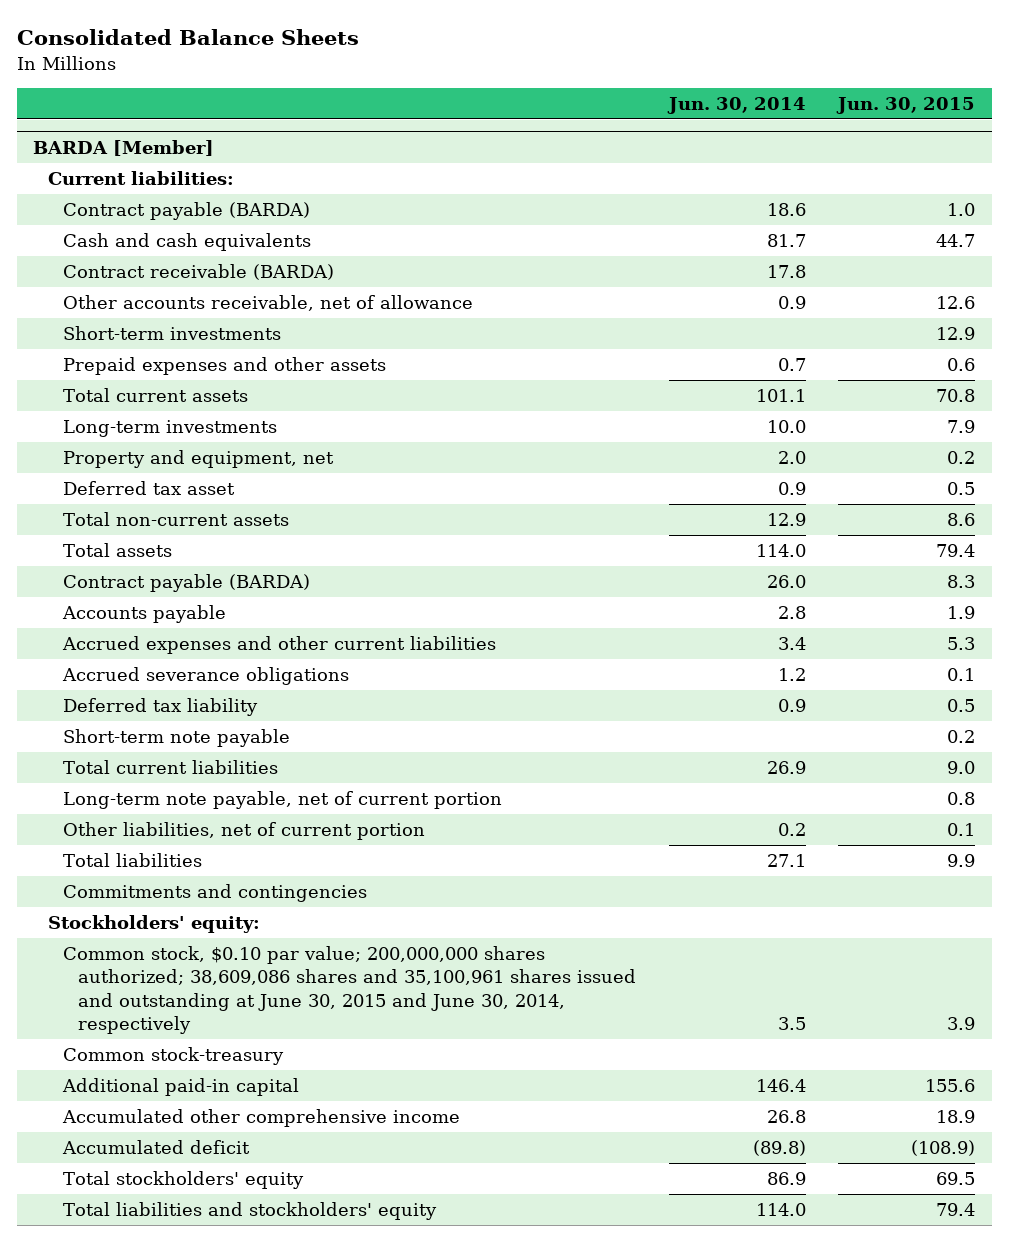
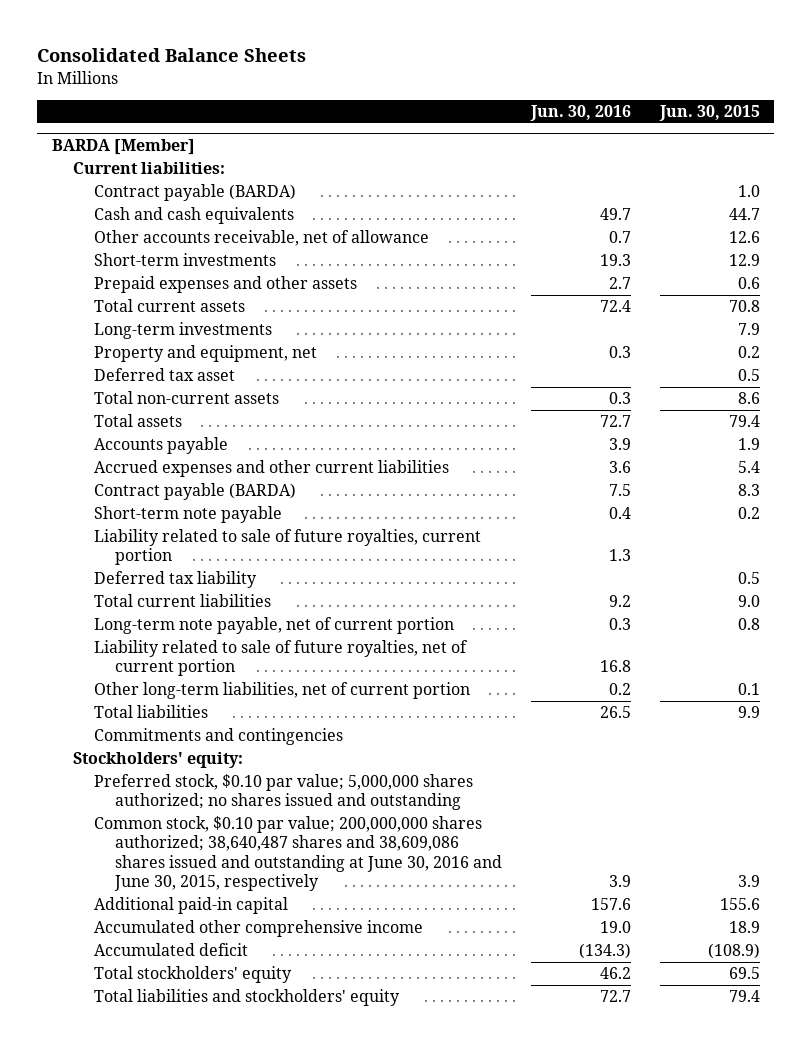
- | Jun. 30, 2014 | Jun. 30, 2015
+ | Jun. 30, 2016 | Jun. 30, 2015
@ BARDA [Member]
- Contract receivable (BARDA) | 17.8 |
- Accrued expenses and other current liabilities | 3.4 | 5.3
- Accrued severance obligations | 1.2 | 0.1
+ Accrued expenses and other current liabilities | 3.6 | 5.4
moved down: Contract payable (BARDA) | 7.5 | 8.3
+ Liability related to sale of future royalties, current portion | 1.3 |
moved down: Deferred tax liability | | 0.5
- Other liabilities, net of current portion | 0.2 | 0.1
+ Liability related to sale of future royalties, net of current portion | 16.8 |
+ Other long-term liabilities, net of current portion | 0.2 | 0.1
- Common stock, $0.10 par value; 200,000,000 shares authorized; 38,609,086 shares and 35,100,961 shares issued and outstanding at June 30, 2015 and June 30, 2014, respectively | 3.5 | 3.9
- Common stock-treasury
+ Preferred stock, $0.10 par value; 5,000,000 shares authorized; no shares issued and outstanding
+ Common stock, $0.10 par value; 200,000,000 shares authorized; 38,640,487 shares and 38,609,086 shares issued and outstanding at June 30, 2016 and June 30, 2015, respectively | 3.9 | 3.9

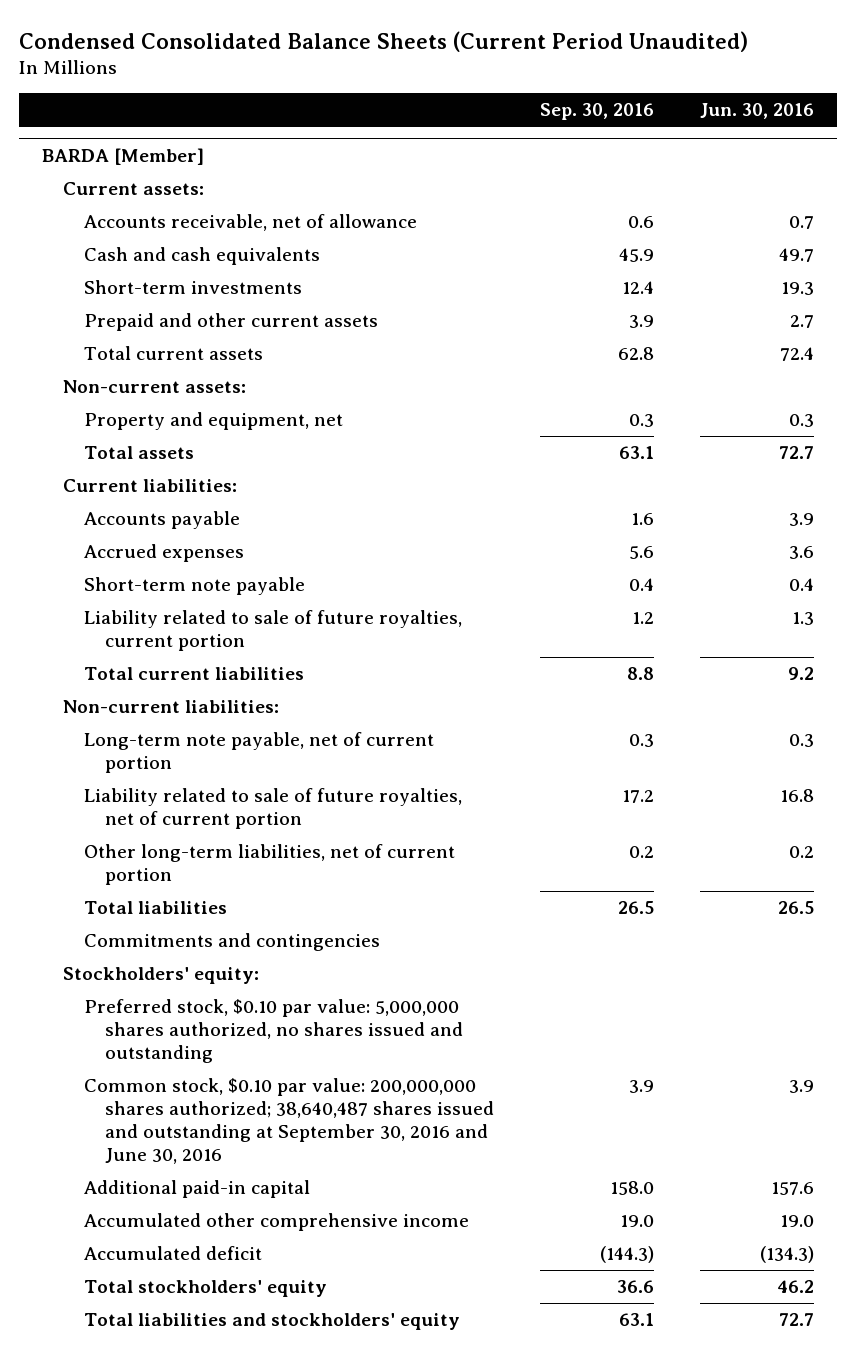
- Consolidated Balance Sheets
+ Condensed Consolidated Balance Sheets (Current Period Unaudited)
- | Jun. 30, 2016 | Jun. 30, 2015
+ | Sep. 30, 2016 | Jun. 30, 2016
@ BARDA [Member]
- Contract payable (BARDA) | | 1.0
+ Current assets:
+ Accounts receivable, net of allowance | 0.6 | 0.7
- Other accounts receivable, net of allowance | 0.7 | 12.6
- Prepaid expenses and other assets | 2.7 | 0.6
+ Prepaid and other current assets | 3.9 | 2.7
- Long-term investments | | 7.9
+ Non-current assets:
- Deferred tax asset | | 0.5
- Total non-current assets | 0.3 | 8.6
moved down: Current liabilities:
- Accrued expenses and other current liabilities | 3.6 | 5.4
- Contract payable (BARDA) | 7.5 | 8.3
+ Accrued expenses | 5.6 | 3.6
- Deferred tax liability | | 0.5
+ Non-current liabilities:
- Preferred stock, $0.10 par value; 5,000,000 shares authorized; no shares issued and outstanding
- Common stock, $0.10 par value; 200,000,000 shares authorized; 38,640,487 shares and 38,609,086 shares issued and outstanding at June 30, 2016 and June 30, 2015, respectively | 3.9 | 3.9
+ Preferred stock, $0.10 par value: 5,000,000 shares authorized, no shares issued and outstanding
+ Common stock, $0.10 par value: 200,000,000 shares authorized; 38,640,487 shares issued and outstanding at September 30, 2016 and June 30, 2016 | 3.9 | 3.9

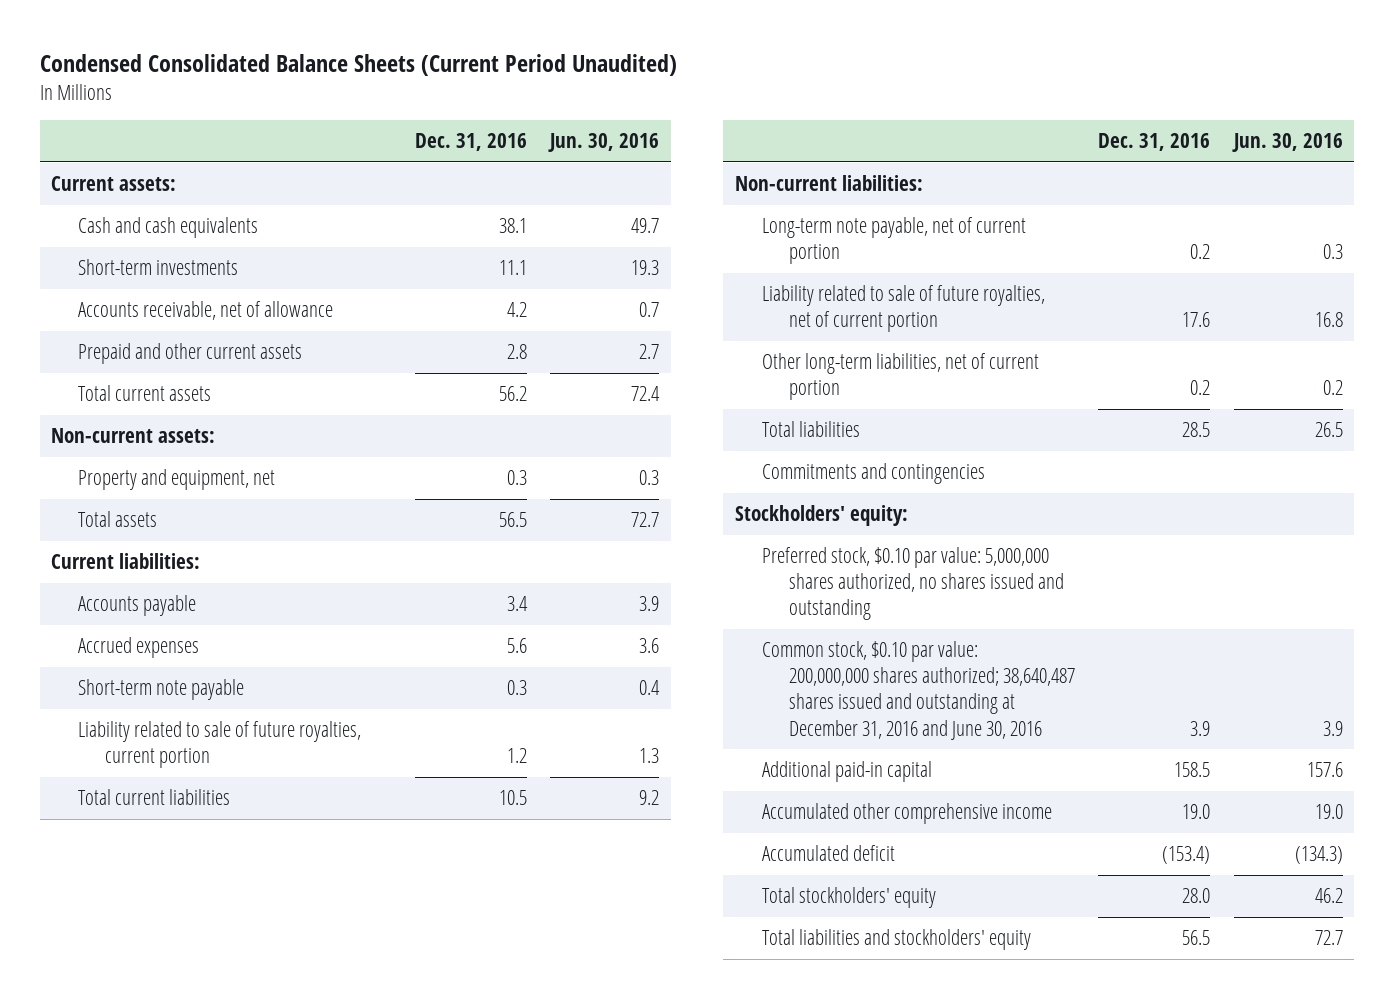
- | Sep. 30, 2016 | Jun. 30, 2016
+ | Dec. 31, 2016 | Jun. 30, 2016
- BARDA [Member]
- Accounts receivable, net of allowance | 0.6 | 0.7
+ Accounts receivable, net of allowance | 4.2 | 0.7
- Common stock, $0.10 par value: 200,000,000 shares authorized; 38,640,487 shares issued and outstanding at September 30, 2016 and June 30, 2016 | 3.9 | 3.9
+ Common stock, $0.10 par value: 200,000,000 shares authorized; 38,640,487 shares issued and outstanding at December 31, 2016 and June 30, 2016 | 3.9 | 3.9

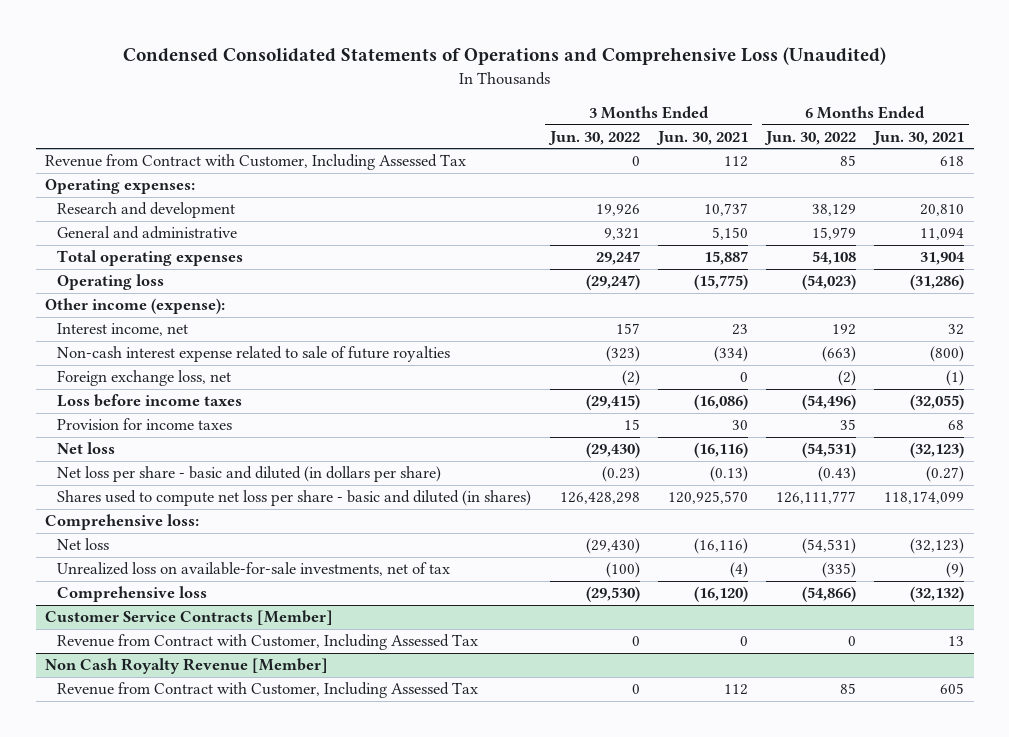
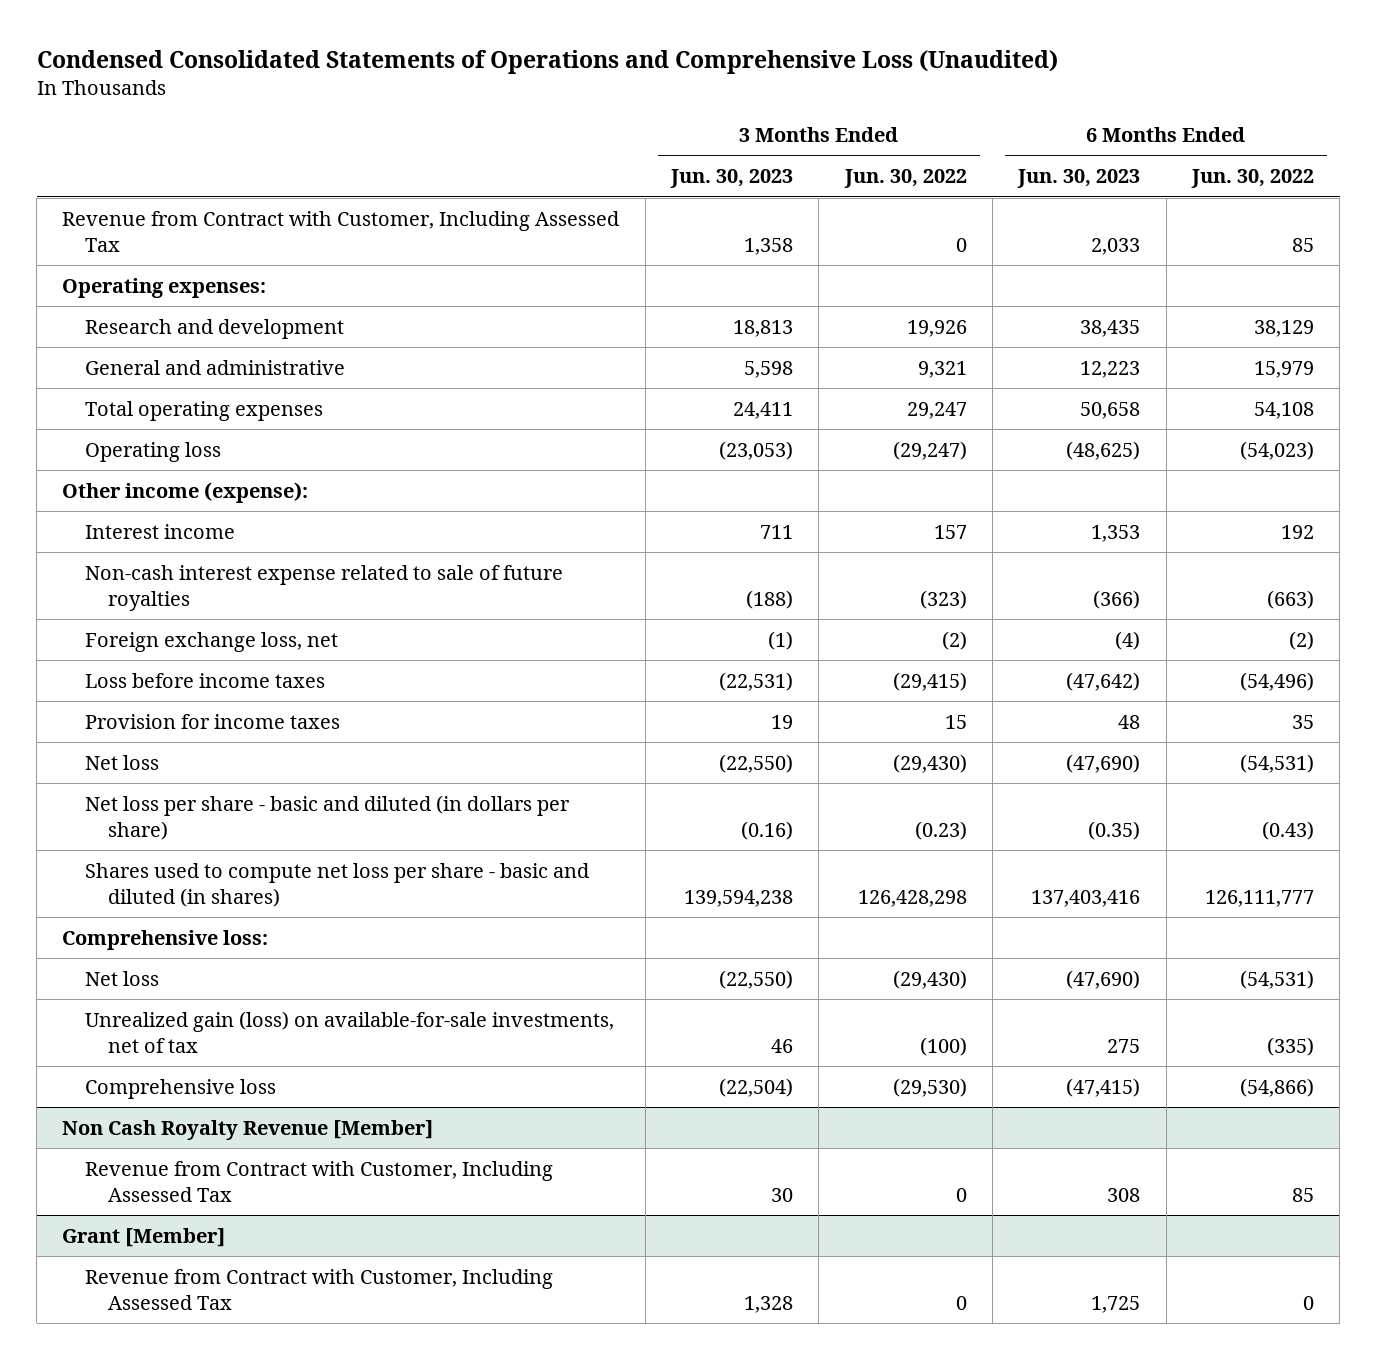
- | 3 Months Ended Jun. 30, 2022 | 3 Months Ended Jun. 30, 2021 | 6 Months Ended Jun. 30, 2022 | 6 Months Ended Jun. 30, 2021
+ | 3 Months Ended Jun. 30, 2023 | 3 Months Ended Jun. 30, 2022 | 6 Months Ended Jun. 30, 2023 | 6 Months Ended Jun. 30, 2022
- Interest income, net | 157 | 23 | 192 | 32
+ Interest income | 711 | 157 | 1,353 | 192
- Unrealized loss on available-for-sale investments, net of tax | (100) | (4) | (335) | (9)
+ Unrealized gain (loss) on available-for-sale investments, net of tax | 46 | (100) | 275 | (335)
- Customer Service Contracts [Member]
- Revenue from Contract with Customer, Including Assessed Tax | 0 | 0 | 0 | 13
+ Grant [Member]
+ Revenue from Contract with Customer, Including Assessed Tax | 1,328 | 0 | 1,725 | 0

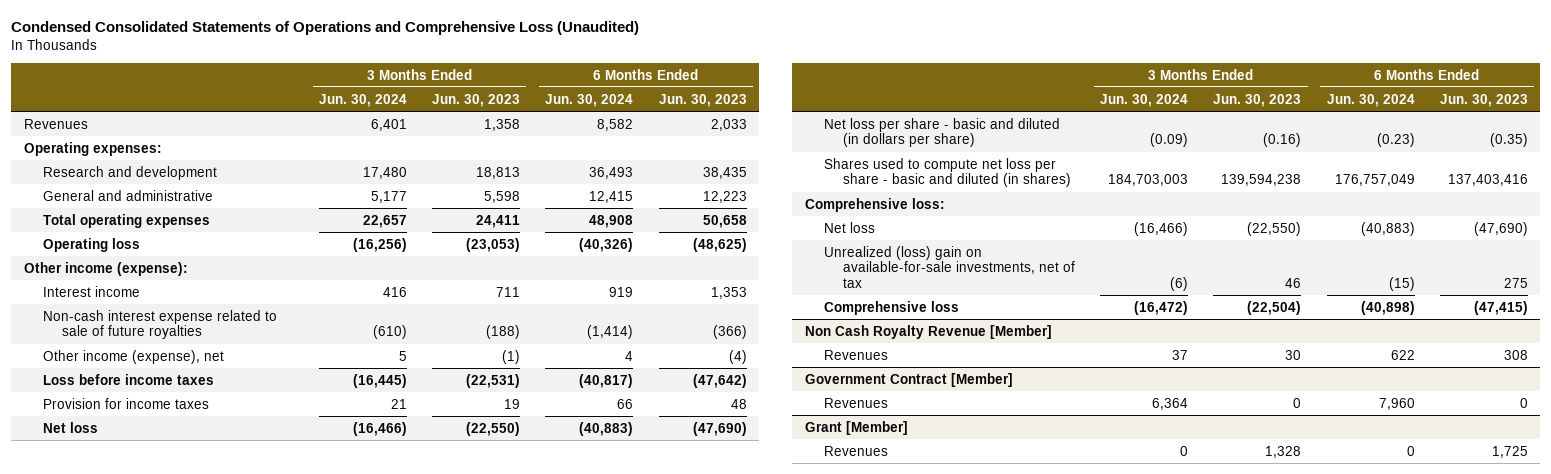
- | 3 Months Ended Jun. 30, 2023 | 3 Months Ended Jun. 30, 2022 | 6 Months Ended Jun. 30, 2023 | 6 Months Ended Jun. 30, 2022
+ | 3 Months Ended Jun. 30, 2024 | 3 Months Ended Jun. 30, 2023 | 6 Months Ended Jun. 30, 2024 | 6 Months Ended Jun. 30, 2023
- Revenue from Contract with Customer, Including Assessed Tax | 1,358 | 0 | 2,033 | 85
+ Revenues | 6,401 | 1,358 | 8,582 | 2,033
- Foreign exchange loss, net | (1) | (2) | (4) | (2)
+ Other income (expense), net | 5 | (1) | 4 | (4)
- Unrealized gain (loss) on available-for-sale investments, net of tax | 46 | (100) | 275 | (335)
+ Unrealized (loss) gain on available-for-sale investments, net of tax | (6) | 46 | (15) | 275
@ Non Cash Royalty Revenue [Member]
- Revenue from Contract with Customer, Including Assessed Tax | 30 | 0 | 308 | 85
+ Revenues | 37 | 30 | 622 | 308
+ Government Contract [Member]
+ Revenues | 6,364 | 0 | 7,960 | 0
@ Grant [Member]
- Revenue from Contract with Customer, Including Assessed Tax | 1,328 | 0 | 1,725 | 0
+ Revenues | 0 | 1,328 | 0 | 1,725

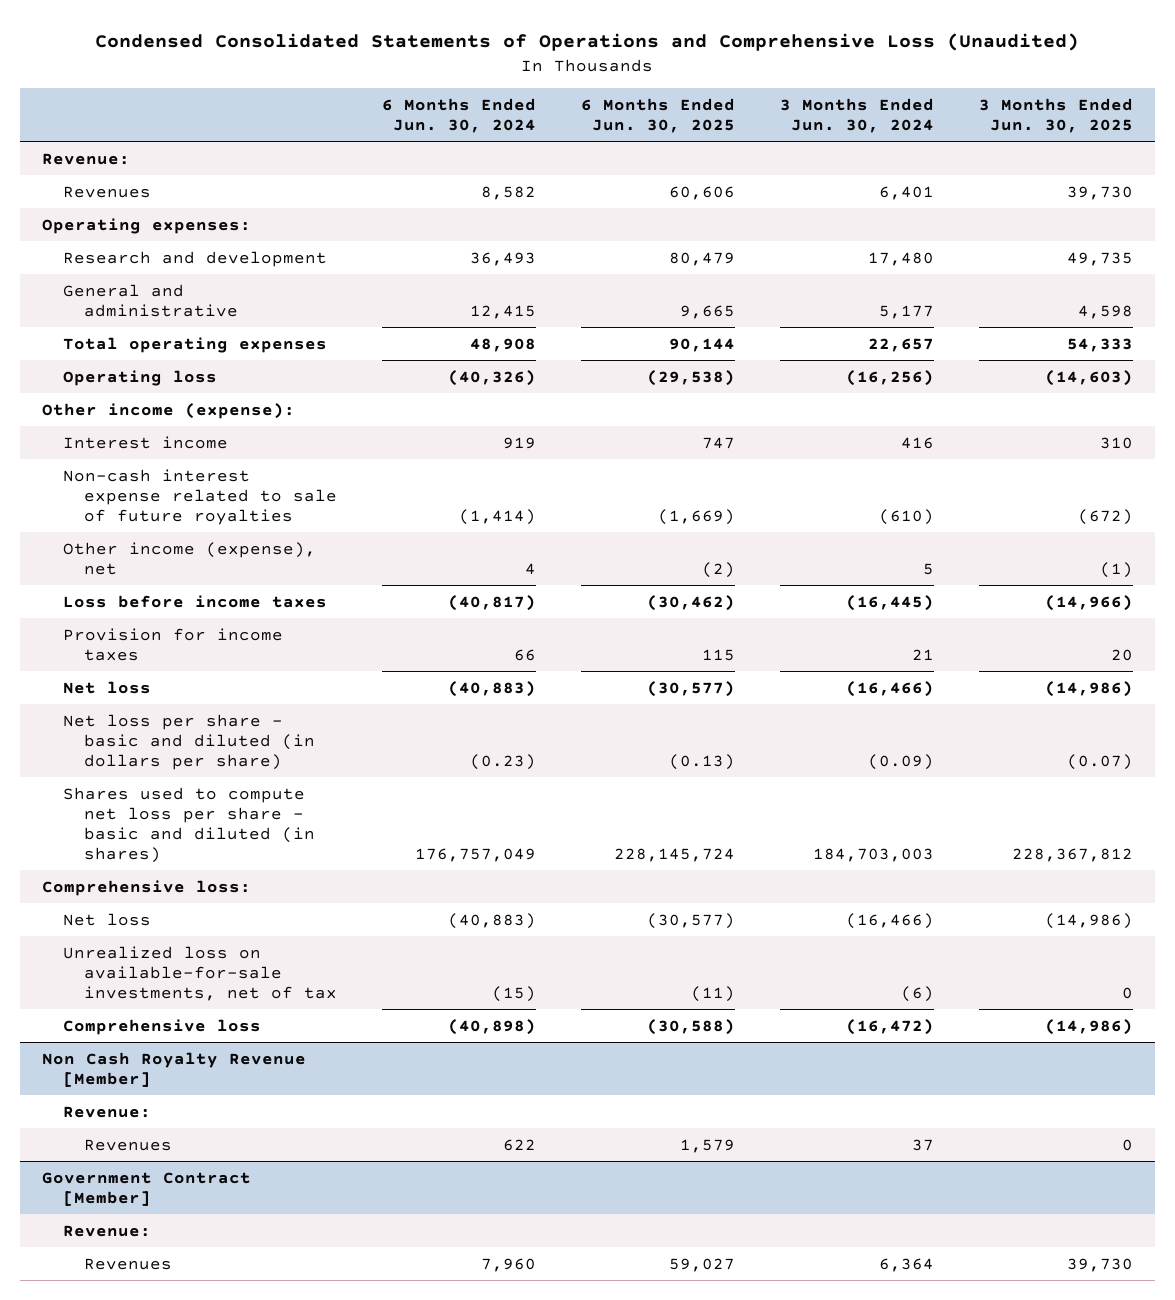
- | 3 Months Ended Jun. 30, 2024 | 3 Months Ended Jun. 30, 2023 | 6 Months Ended Jun. 30, 2024 | 6 Months Ended Jun. 30, 2023
+ | 6 Months Ended Jun. 30, 2024 | 6 Months Ended Jun. 30, 2025 | 3 Months Ended Jun. 30, 2024 | 3 Months Ended Jun. 30, 2025
+ Revenue:
- Unrealized (loss) gain on available-for-sale investments, net of tax | (6) | 46 | (15) | 275
+ Unrealized loss on available-for-sale investments, net of tax | (15) | (11) | (6) | 0
@ Non Cash Royalty Revenue [Member]
+ Revenue:
@ Government Contract [Member]
+ Revenue:
- Grant [Member]
- Revenues | 0 | 1,328 | 0 | 1,725

